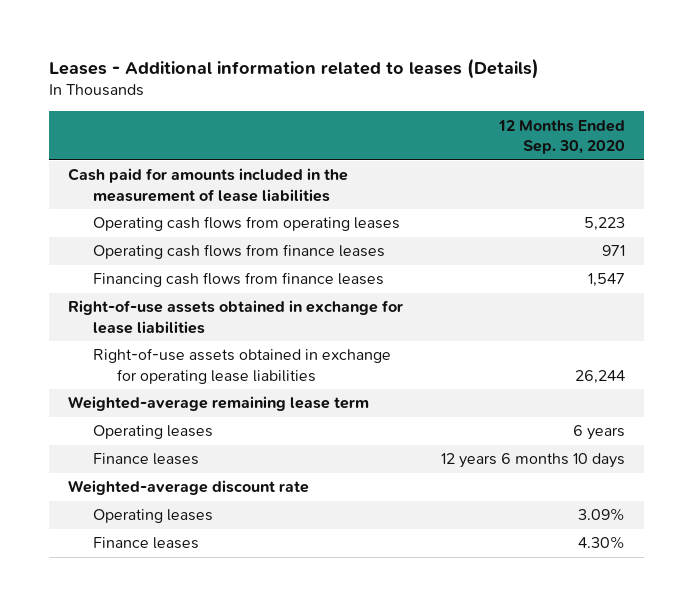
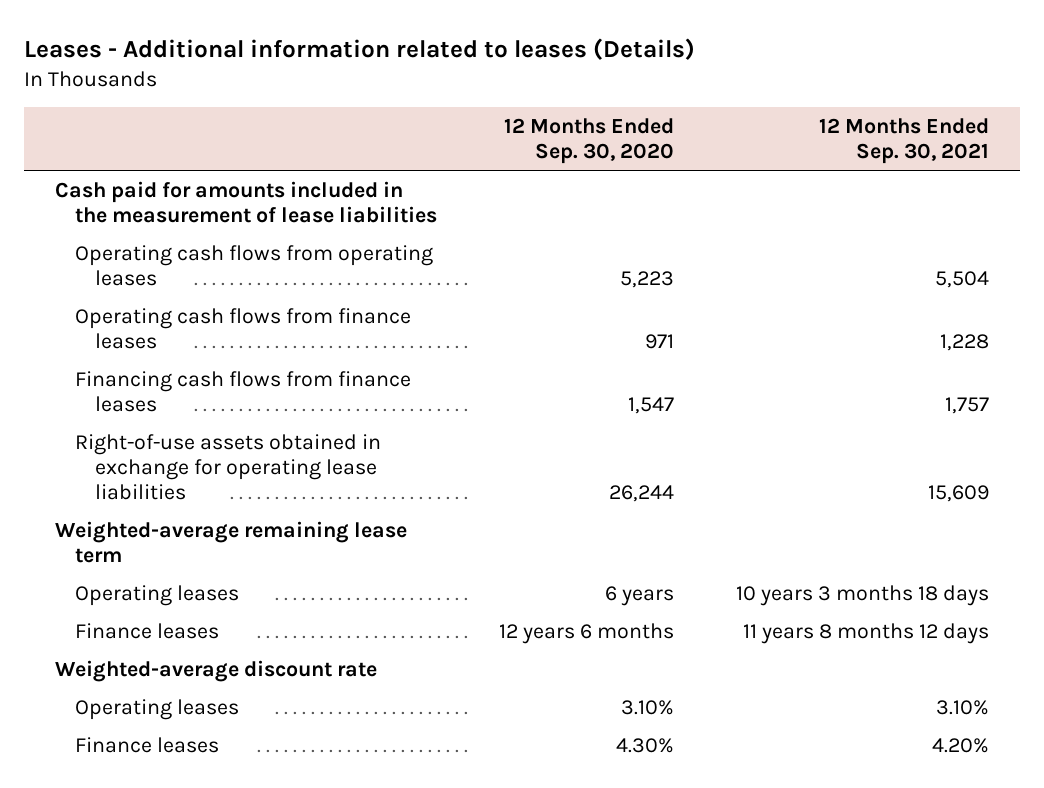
- | 12 Months Ended Sep. 30, 2020
+ | 12 Months Ended Sep. 30, 2020 | 12 Months Ended Sep. 30, 2021
- Right-of-use assets obtained in exchange for lease liabilities
- Finance leases | 12 years 6 months 10 days
+ Finance leases | 12 years 6 months | 11 years 8 months 12 days
- Operating leases | 3.09%
+ Operating leases | 3.10% | 3.10%

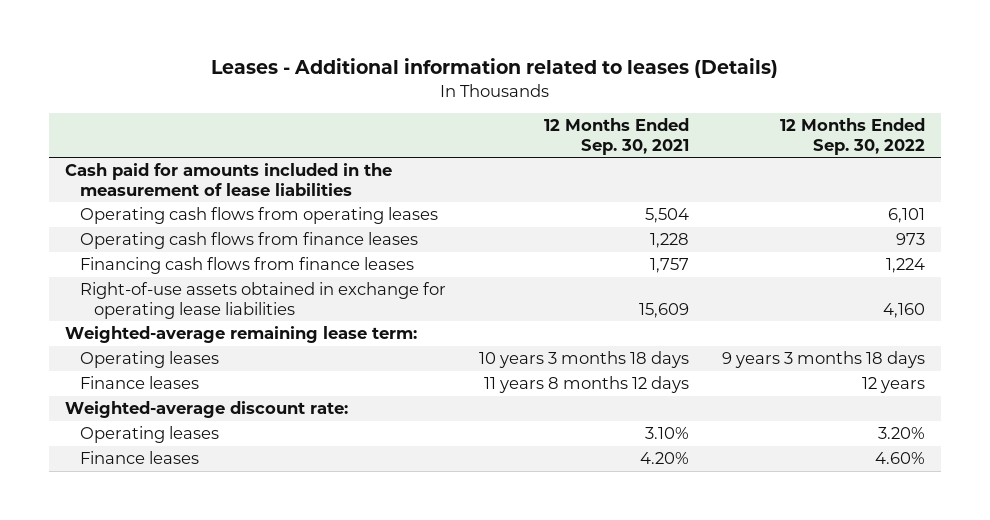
- | 12 Months Ended Sep. 30, 2020 | 12 Months Ended Sep. 30, 2021
+ | 12 Months Ended Sep. 30, 2021 | 12 Months Ended Sep. 30, 2022
- Weighted-average remaining lease term
+ Weighted-average remaining lease term:
- Weighted-average discount rate
+ Weighted-average discount rate:

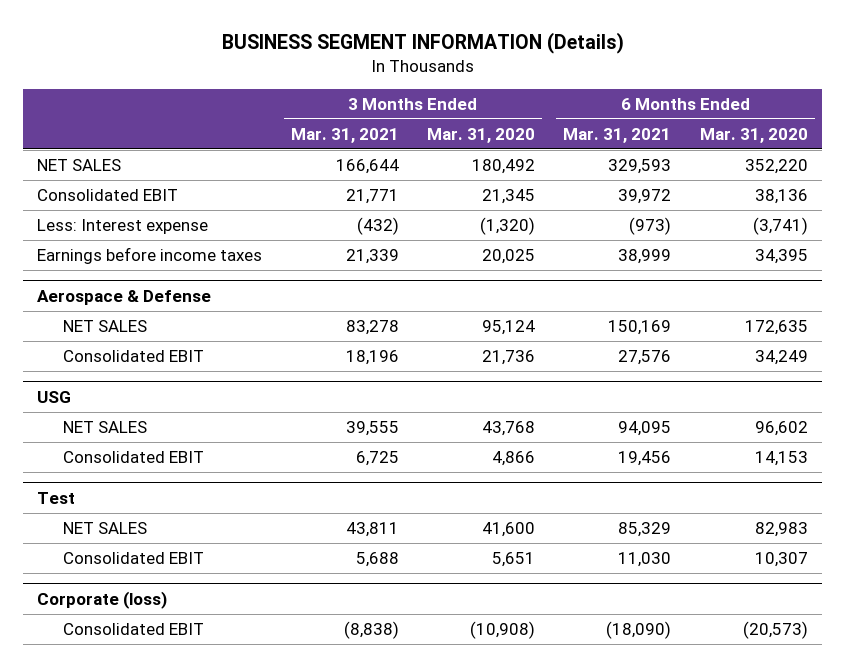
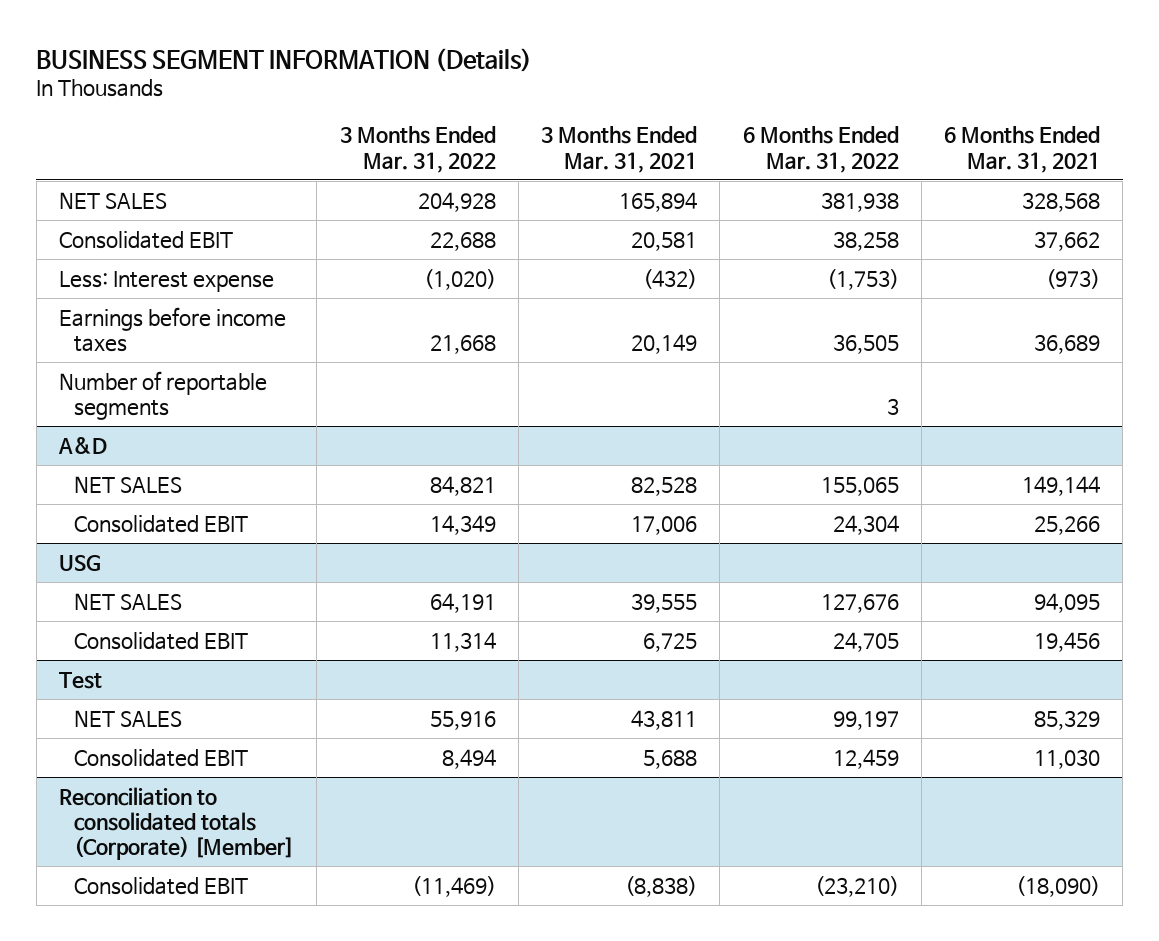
- | 3 Months Ended Mar. 31, 2021 | 3 Months Ended Mar. 31, 2020 | 6 Months Ended Mar. 31, 2021 | 6 Months Ended Mar. 31, 2020
+ | 3 Months Ended Mar. 31, 2022 | 3 Months Ended Mar. 31, 2021 | 6 Months Ended Mar. 31, 2022 | 6 Months Ended Mar. 31, 2021
- NET SALES | 166,644 | 180,492 | 329,593 | 352,220
- Consolidated EBIT | 21,771 | 21,345 | 39,972 | 38,136
+ NET SALES | 204,928 | 165,894 | 381,938 | 328,568
+ Consolidated EBIT | 22,688 | 20,581 | 38,258 | 37,662
- Earnings before income taxes | 21,339 | 20,025 | 38,999 | 34,395
- Aerospace & Defense
- NET SALES | 83,278 | 95,124 | 150,169 | 172,635
- Consolidated EBIT | 18,196 | 21,736 | 27,576 | 34,249
+ Earnings before income taxes | 21,668 | 20,149 | 36,505 | 36,689
+ Number of reportable segments | | | 3 |
+ A&D
+ NET SALES | 84,821 | 82,528 | 155,065 | 149,144
+ Consolidated EBIT | 14,349 | 17,006 | 24,304 | 25,266
- Corporate (loss)
+ Reconciliation to consolidated totals (Corporate) [Member]

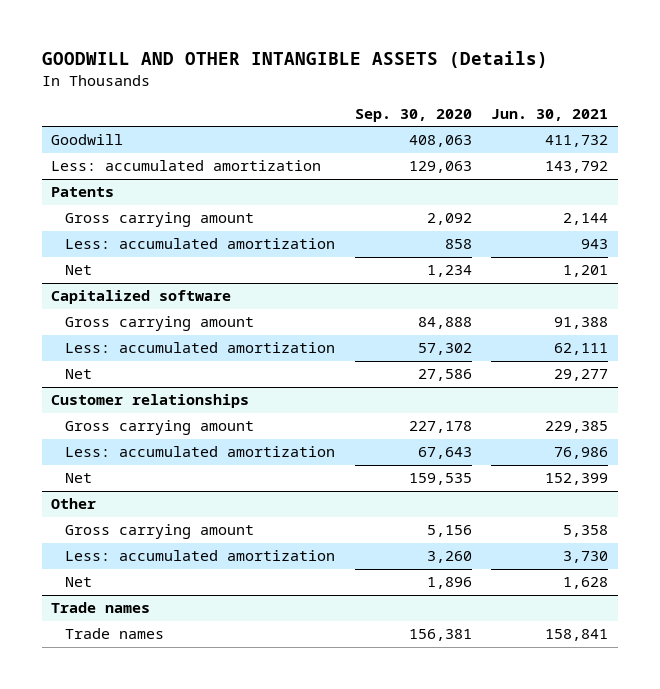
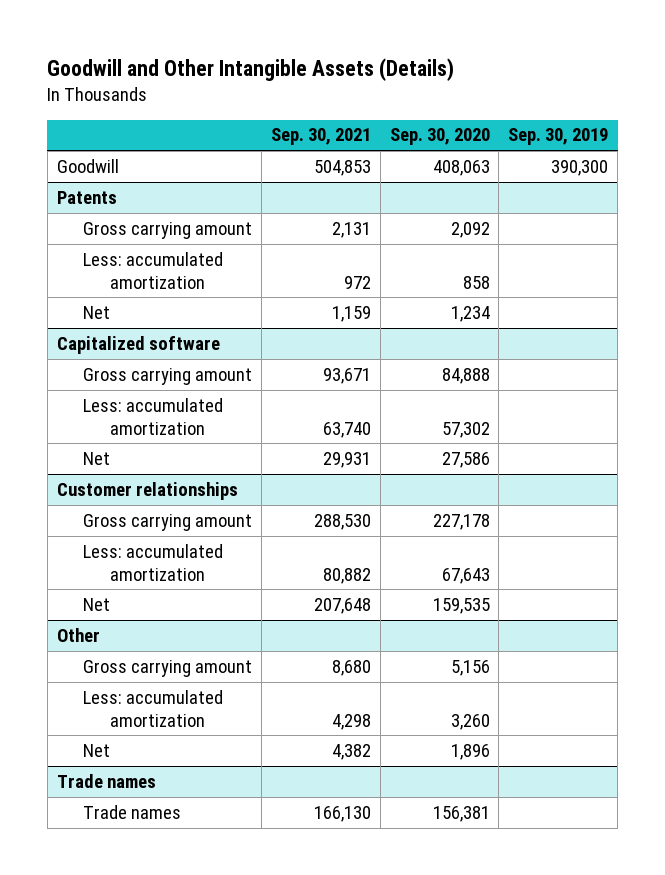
- GOODWILL AND OTHER INTANGIBLE ASSETS (Details)
+ Goodwill and Other Intangible Assets (Details)
- | Sep. 30, 2020 | Jun. 30, 2021
+ | Sep. 30, 2021 | Sep. 30, 2020 | Sep. 30, 2019
- Less: accumulated amortization | 129,063 | 143,792

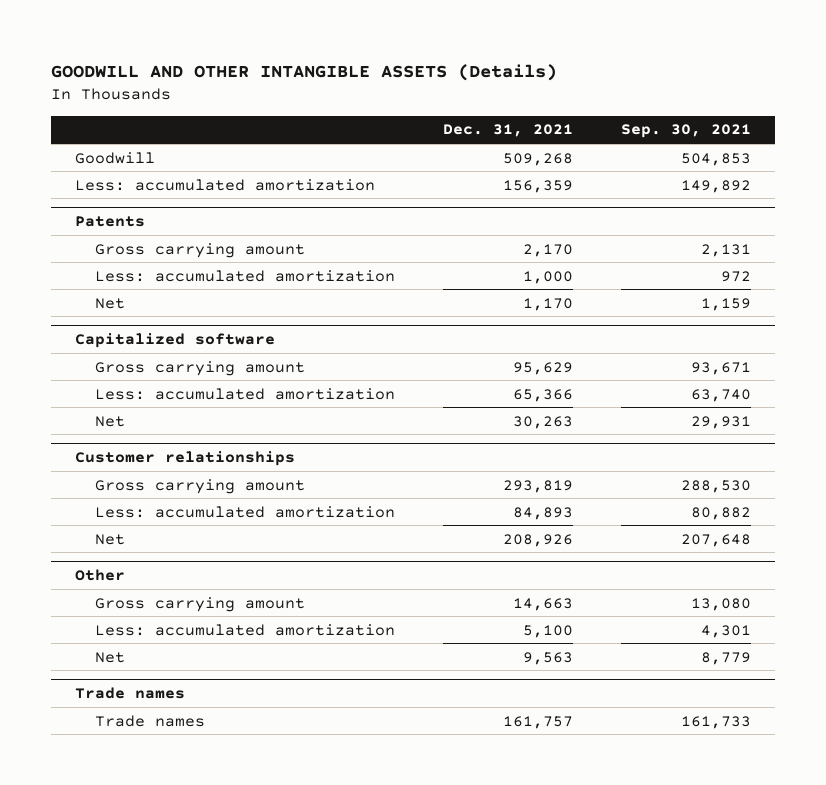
- Goodwill and Other Intangible Assets (Details)
+ GOODWILL AND OTHER INTANGIBLE ASSETS (Details)
- | Sep. 30, 2021 | Sep. 30, 2020 | Sep. 30, 2019
+ | Dec. 31, 2021 | Sep. 30, 2021
+ Less: accumulated amortization | 156,359 | 149,892
@ Other
- Gross carrying amount | 8,680 | 5,156 |
- Less: accumulated amortization | 4,298 | 3,260 |
- Net | 4,382 | 1,896 |
+ Gross carrying amount | 14,663 | 13,080
+ Less: accumulated amortization | 5,100 | 4,301
+ Net | 9,563 | 8,779
@ Trade names
- Trade names | 166,130 | 156,381 |
+ Trade names | 161,757 | 161,733

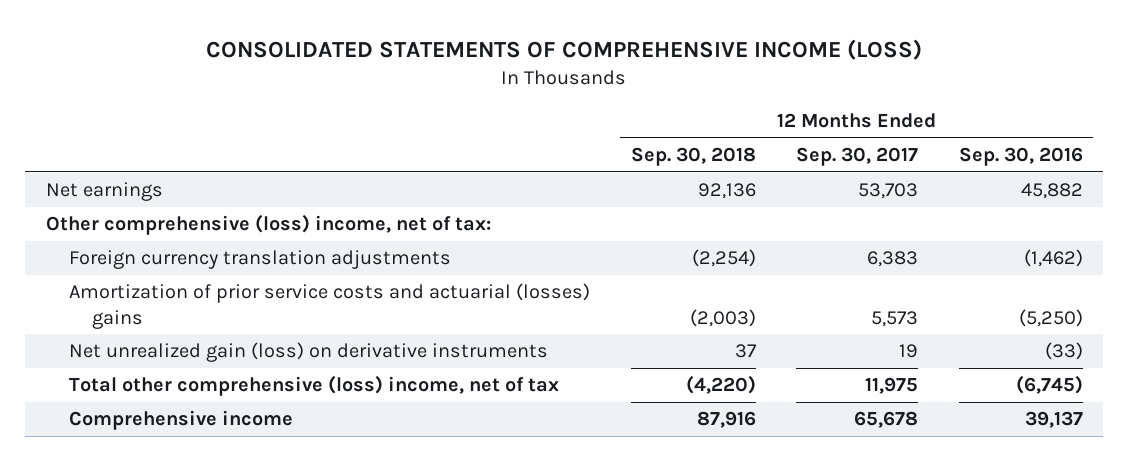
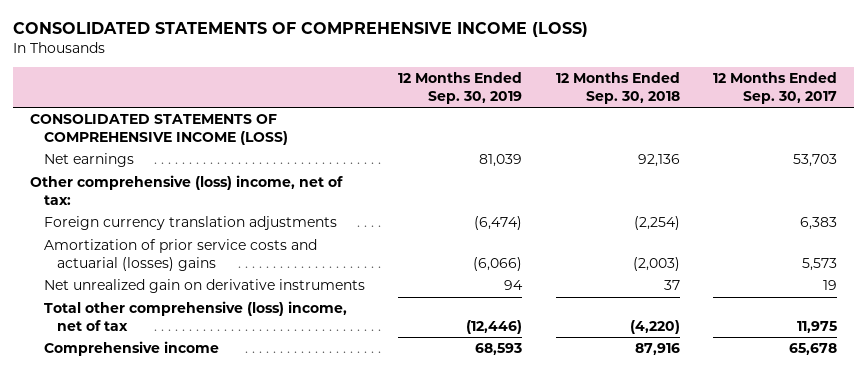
- | 12 Months Ended Sep. 30, 2018 | 12 Months Ended Sep. 30, 2017 | 12 Months Ended Sep. 30, 2016
+ | 12 Months Ended Sep. 30, 2019 | 12 Months Ended Sep. 30, 2018 | 12 Months Ended Sep. 30, 2017
+ CONSOLIDATED STATEMENTS OF COMPREHENSIVE INCOME (LOSS)
- Net unrealized gain (loss) on derivative instruments | 37 | 19 | (33)
+ Net unrealized gain on derivative instruments | 94 | 37 | 19

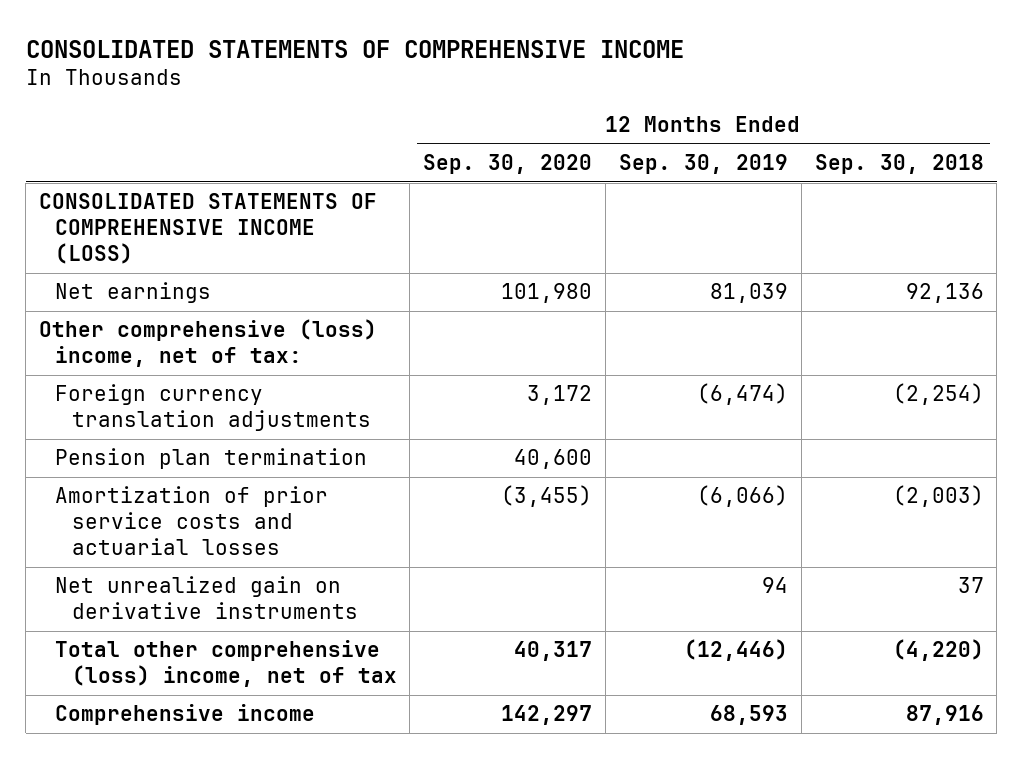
- CONSOLIDATED STATEMENTS OF COMPREHENSIVE INCOME (LOSS)
+ CONSOLIDATED STATEMENTS OF COMPREHENSIVE INCOME
- | 12 Months Ended Sep. 30, 2019 | 12 Months Ended Sep. 30, 2018 | 12 Months Ended Sep. 30, 2017
+ | 12 Months Ended Sep. 30, 2020 | 12 Months Ended Sep. 30, 2019 | 12 Months Ended Sep. 30, 2018
- Amortization of prior service costs and actuarial (losses) gains | (6,066) | (2,003) | 5,573
+ Pension plan termination | 40,600 | |
+ Amortization of prior service costs and actuarial losses | (3,455) | (6,066) | (2,003)

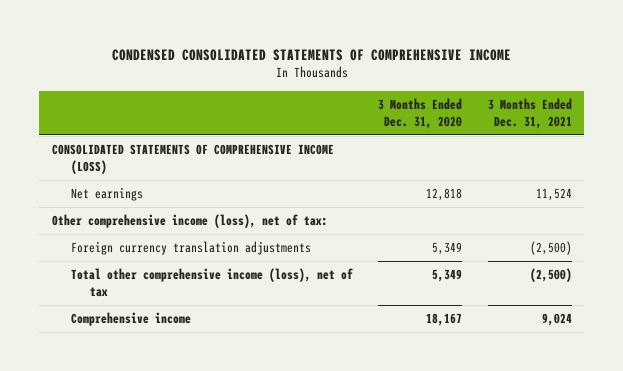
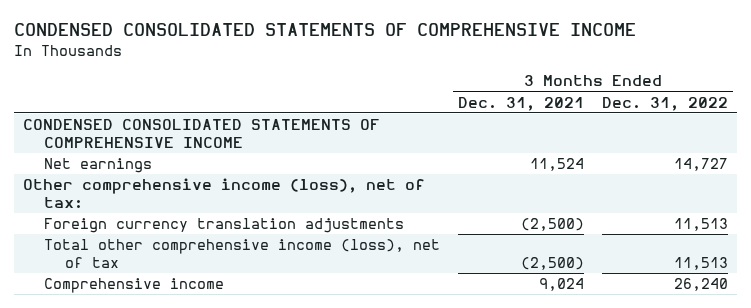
- | 3 Months Ended Dec. 31, 2020 | 3 Months Ended Dec. 31, 2021
+ | 3 Months Ended Dec. 31, 2021 | 3 Months Ended Dec. 31, 2022
- CONSOLIDATED STATEMENTS OF COMPREHENSIVE INCOME (LOSS)
+ CONDENSED CONSOLIDATED STATEMENTS OF COMPREHENSIVE INCOME

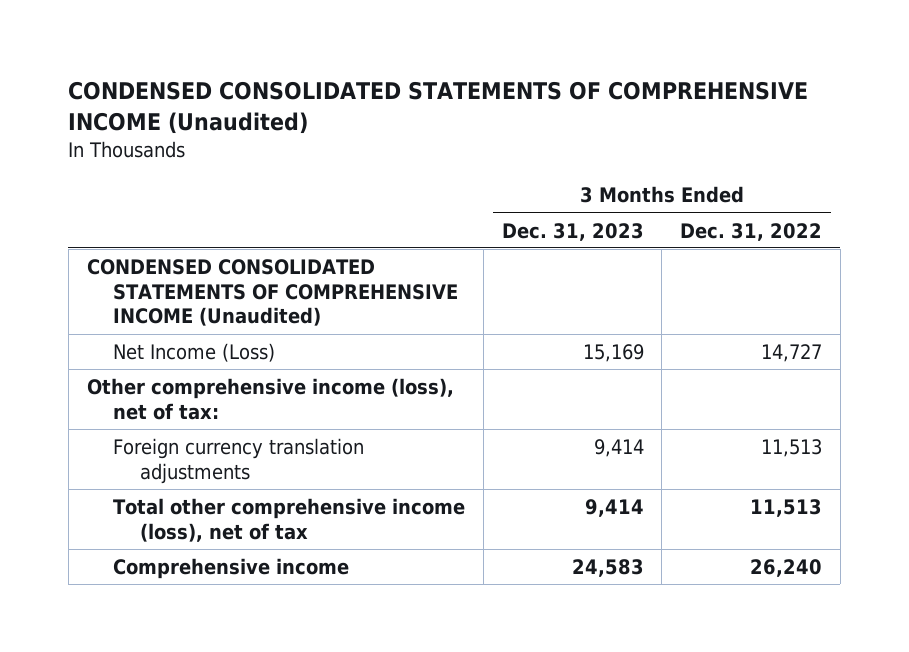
- CONDENSED CONSOLIDATED STATEMENTS OF COMPREHENSIVE INCOME
+ CONDENSED CONSOLIDATED STATEMENTS OF COMPREHENSIVE INCOME (Unaudited)
- | 3 Months Ended Dec. 31, 2021 | 3 Months Ended Dec. 31, 2022
+ | 3 Months Ended Dec. 31, 2023 | 3 Months Ended Dec. 31, 2022
- CONDENSED CONSOLIDATED STATEMENTS OF COMPREHENSIVE INCOME
- Net earnings | 11,524 | 14,727
+ CONDENSED CONSOLIDATED STATEMENTS OF COMPREHENSIVE INCOME (Unaudited)
+ Net Income (Loss) | 15,169 | 14,727

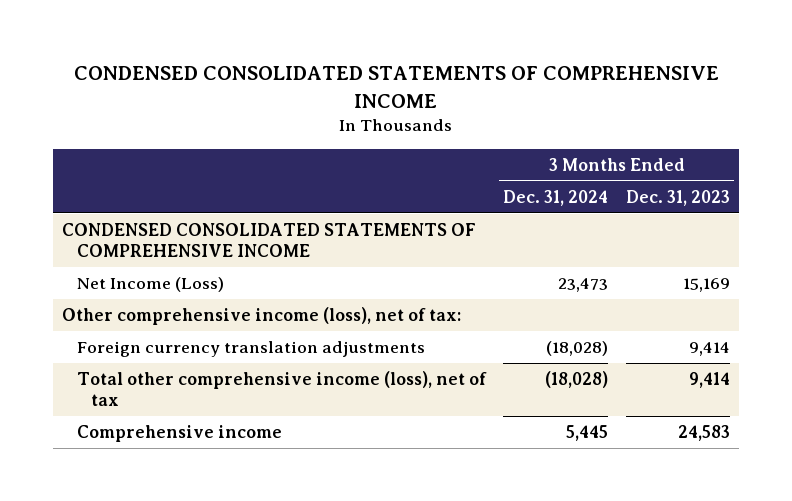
- CONDENSED CONSOLIDATED STATEMENTS OF COMPREHENSIVE INCOME (Unaudited)
+ CONDENSED CONSOLIDATED STATEMENTS OF COMPREHENSIVE INCOME
- | 3 Months Ended Dec. 31, 2023 | 3 Months Ended Dec. 31, 2022
+ | 3 Months Ended Dec. 31, 2024 | 3 Months Ended Dec. 31, 2023
- CONDENSED CONSOLIDATED STATEMENTS OF COMPREHENSIVE INCOME (Unaudited)
+ CONDENSED CONSOLIDATED STATEMENTS OF COMPREHENSIVE INCOME

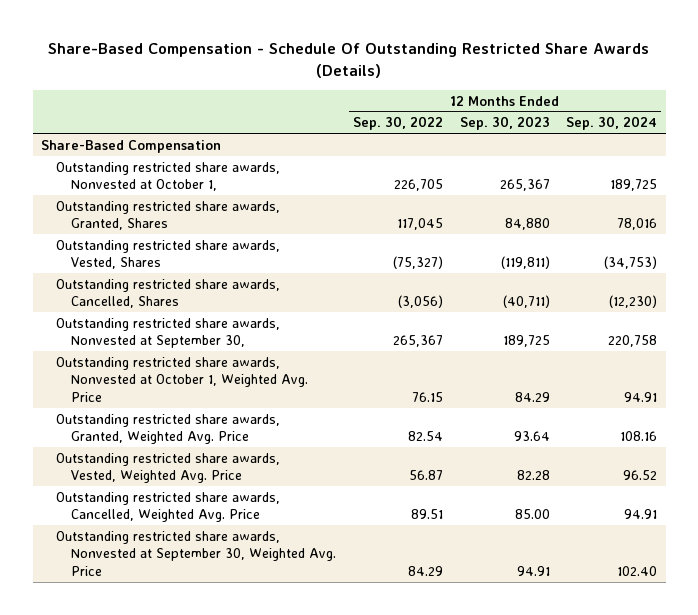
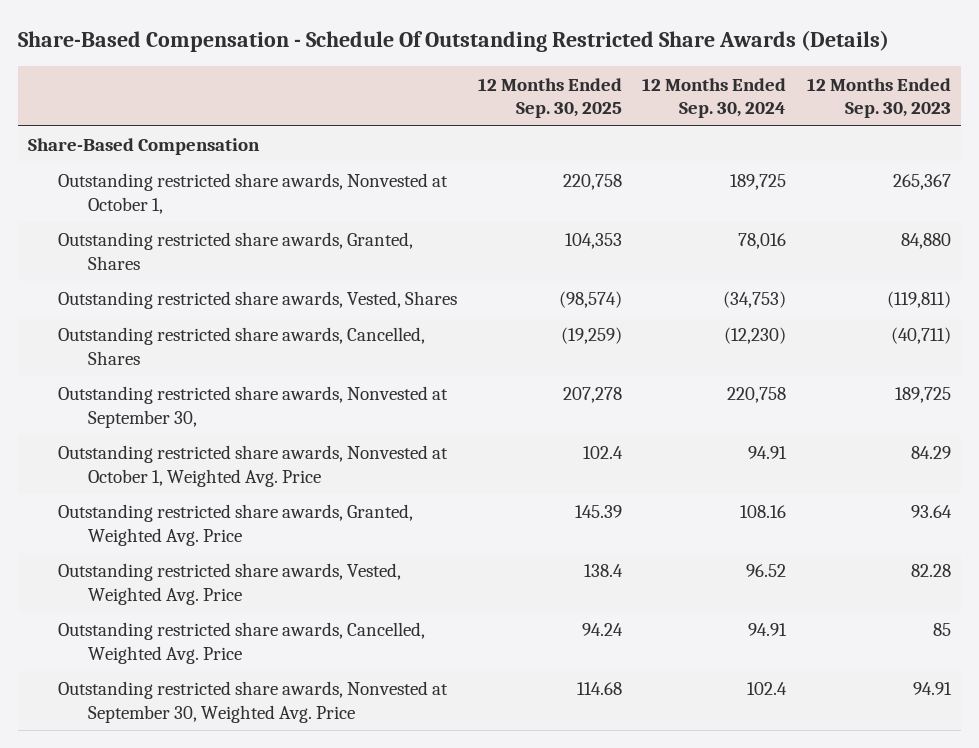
- | 12 Months Ended Sep. 30, 2022 | 12 Months Ended Sep. 30, 2023 | 12 Months Ended Sep. 30, 2024
+ | 12 Months Ended Sep. 30, 2025 | 12 Months Ended Sep. 30, 2024 | 12 Months Ended Sep. 30, 2023
- Outstanding restricted share awards, Cancelled, Weighted Avg. Price | 89.51 | 85.00 | 94.91
- Outstanding restricted share awards, Nonvested at September 30, Weighted Avg. Price | 84.29 | 94.91 | 102.40
+ Outstanding restricted share awards, Cancelled, Weighted Avg. Price | 94.24 | 94.91 | 85
+ Outstanding restricted share awards, Nonvested at September 30, Weighted Avg. Price | 114.68 | 102.4 | 94.91

